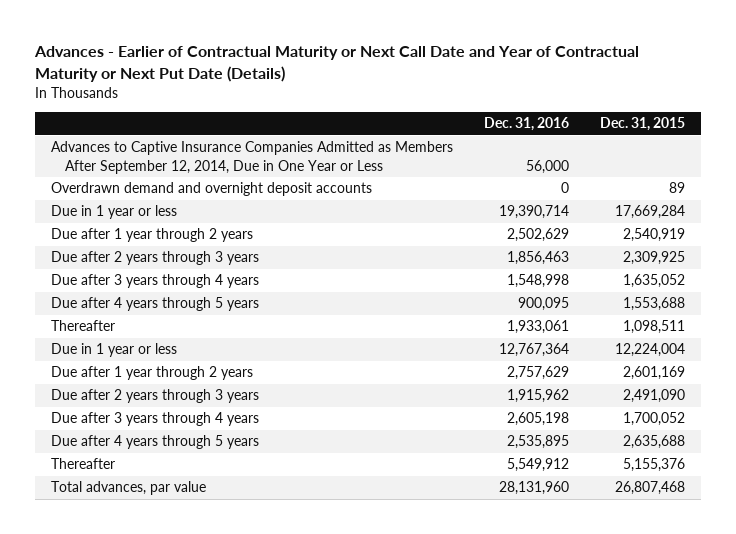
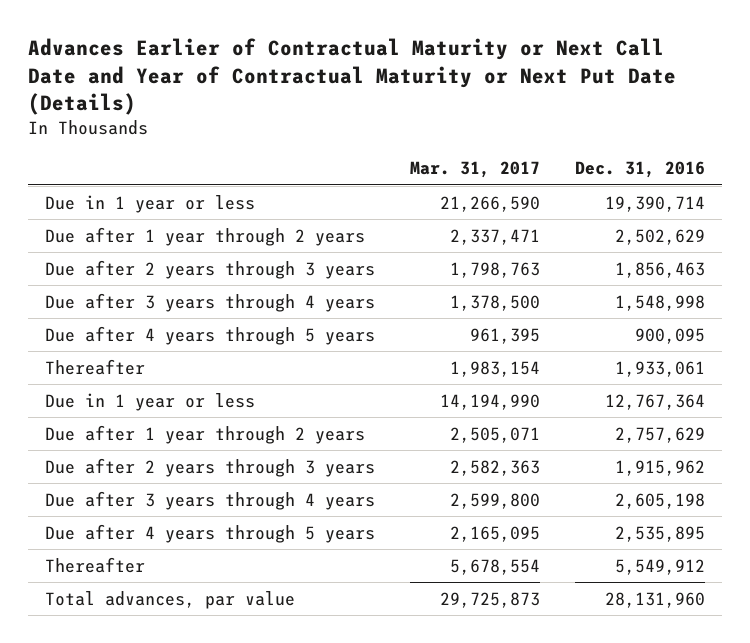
- Advances - Earlier of Contractual Maturity or Next Call Date and Year of Contractual Maturity or Next Put Date (Details)
+ Advances Earlier of Contractual Maturity or Next Call Date and Year of Contractual Maturity or Next Put Date (Details)
- | Dec. 31, 2016 | Dec. 31, 2015
+ | Mar. 31, 2017 | Dec. 31, 2016
- Advances to Captive Insurance Companies Admitted as Members After September 12, 2014, Due in One Year or Less | 56,000 |
- Overdrawn demand and overnight deposit accounts | 0 | 89

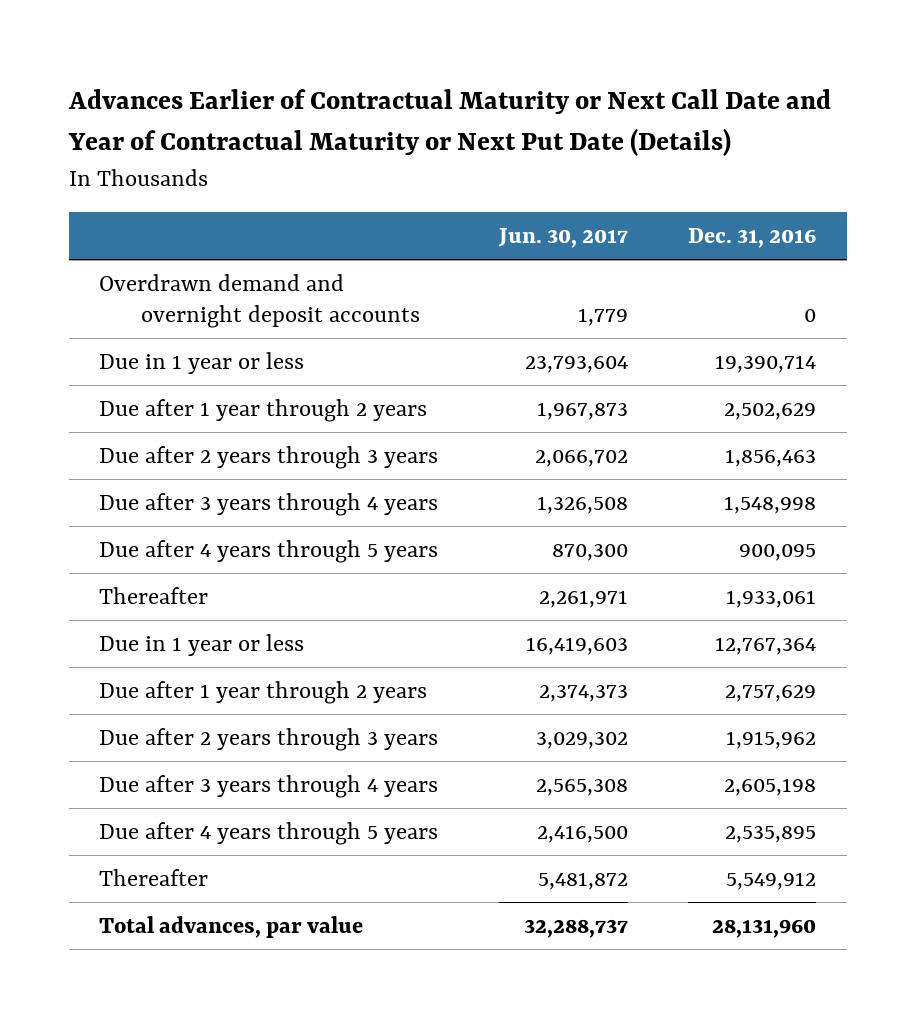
- | Mar. 31, 2017 | Dec. 31, 2016
+ | Jun. 30, 2017 | Dec. 31, 2016
+ Overdrawn demand and overnight deposit accounts | 1,779 | 0

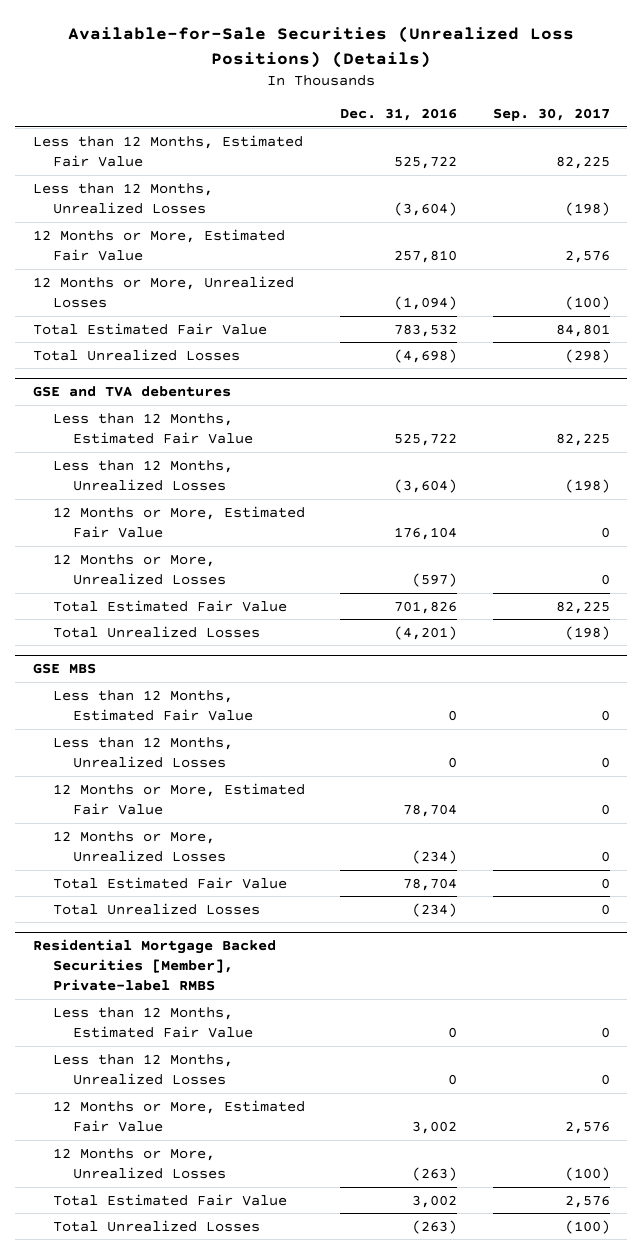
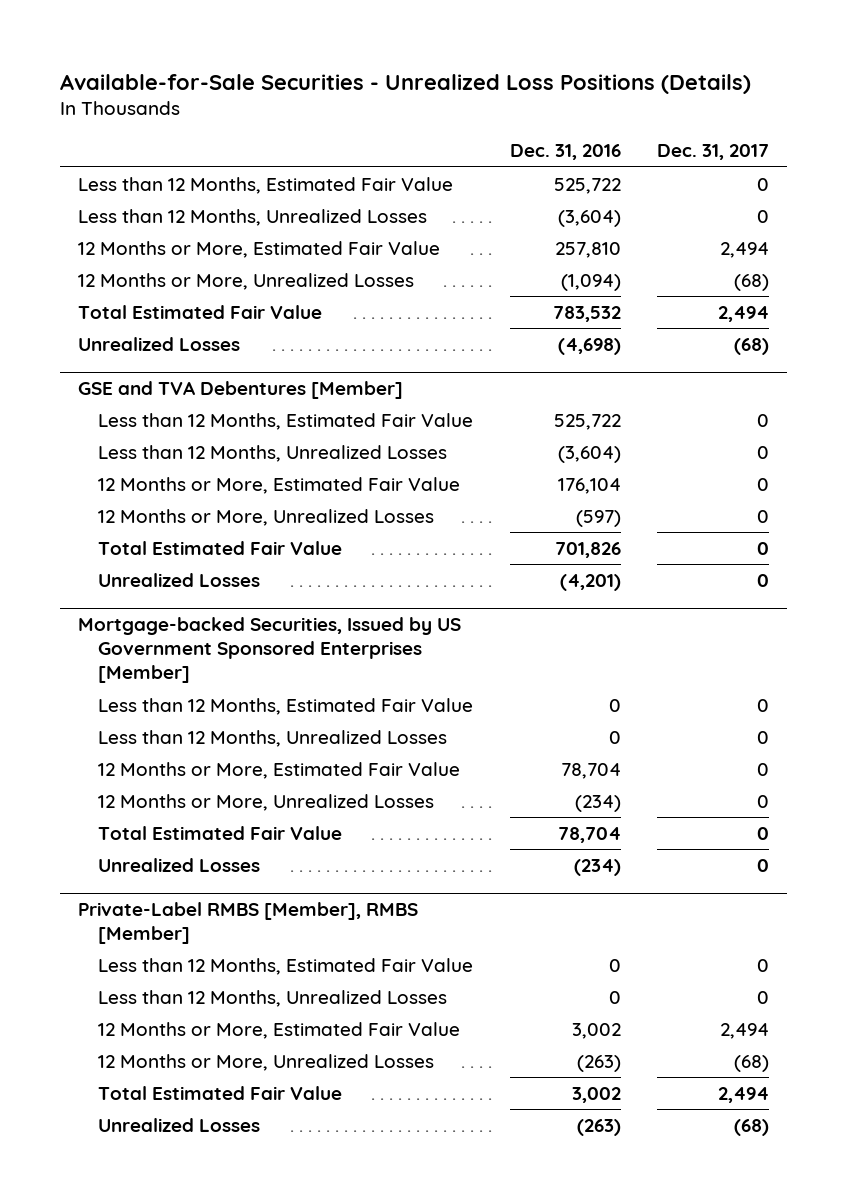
- Available-for-Sale Securities (Unrealized Loss Positions) (Details)
+ Available-for-Sale Securities - Unrealized Loss Positions (Details)
- | Dec. 31, 2016 | Sep. 30, 2017
+ | Dec. 31, 2016 | Dec. 31, 2017
- Total Unrealized Losses | (4,698) | (298)
- GSE and TVA debentures
+ Unrealized Losses | (4,698) | (68)
+ GSE and TVA Debentures [Member]
- Total Unrealized Losses | (4,201) | (198)
- GSE MBS
+ Unrealized Losses | (4,201) | 0
+ Mortgage-backed Securities, Issued by US Government Sponsored Enterprises [Member]
- Total Unrealized Losses | (234) | 0
- Residential Mortgage Backed Securities [Member], Private-label RMBS
+ Unrealized Losses | (234) | 0
+ Private-Label RMBS [Member], RMBS [Member]
- Total Unrealized Losses | (263) | (100)
+ Unrealized Losses | (263) | (68)

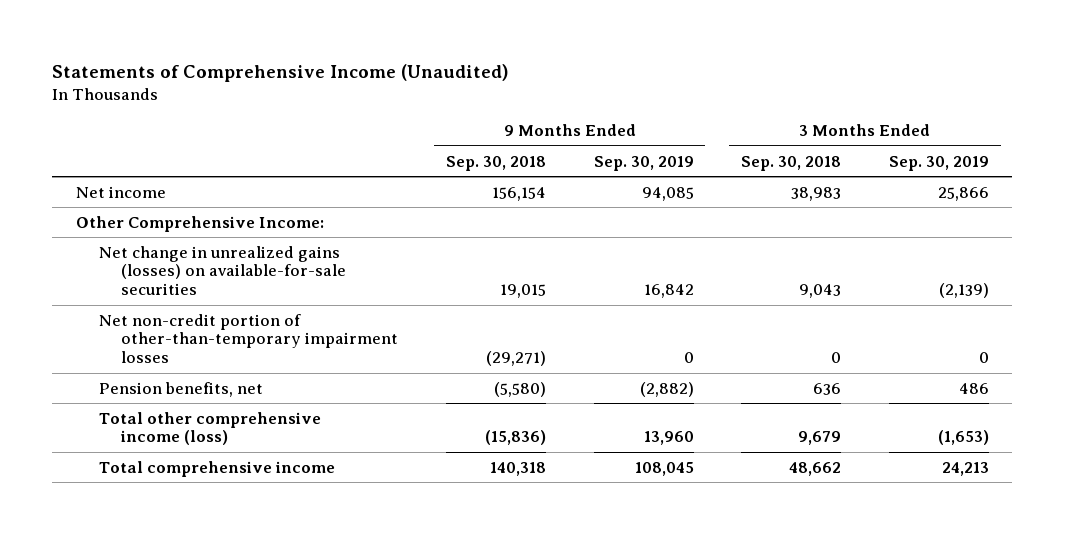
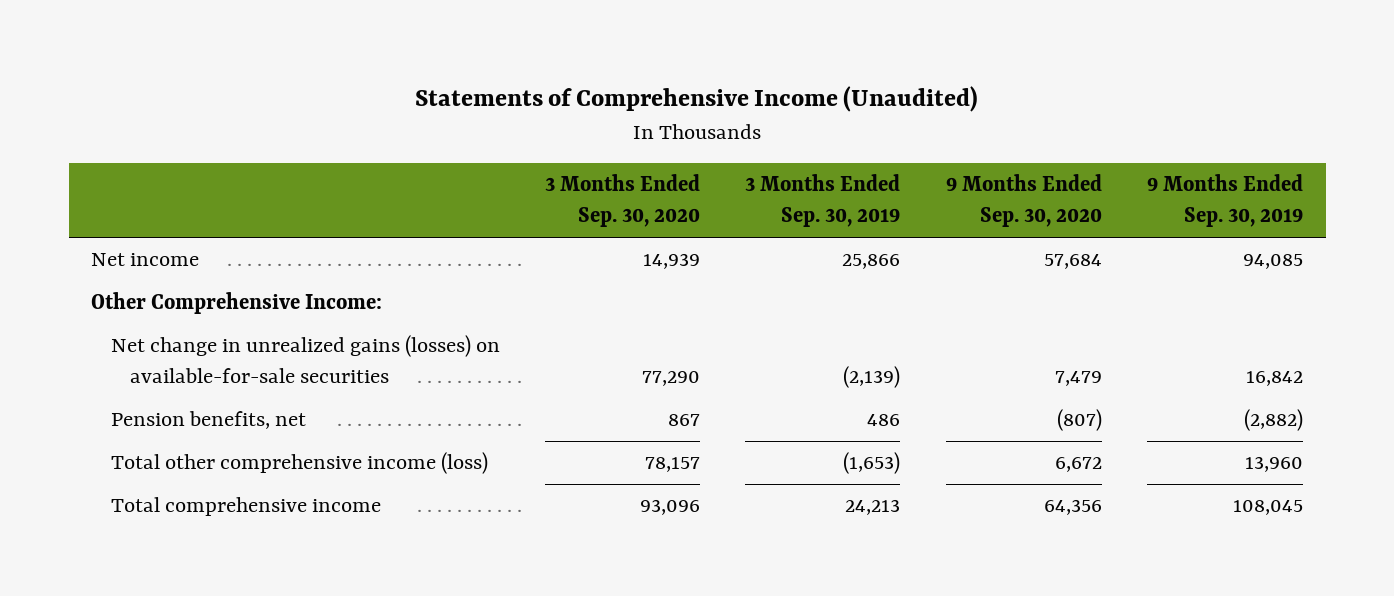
- | 9 Months Ended Sep. 30, 2018 | 9 Months Ended Sep. 30, 2019 | 3 Months Ended Sep. 30, 2018 | 3 Months Ended Sep. 30, 2019
+ | 3 Months Ended Sep. 30, 2020 | 3 Months Ended Sep. 30, 2019 | 9 Months Ended Sep. 30, 2020 | 9 Months Ended Sep. 30, 2019
- Net non-credit portion of other-than-temporary impairment losses | (29,271) | 0 | 0 | 0

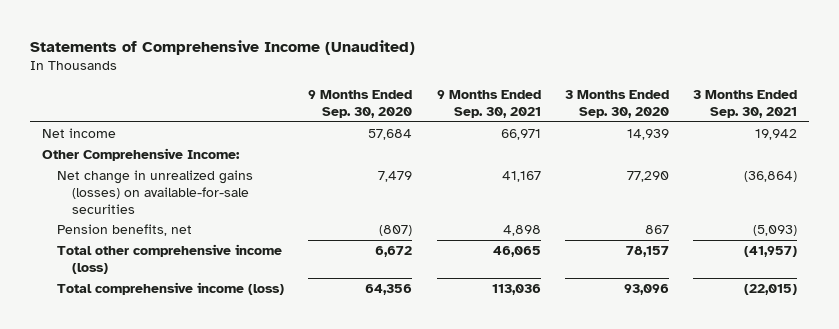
- | 3 Months Ended Sep. 30, 2020 | 3 Months Ended Sep. 30, 2019 | 9 Months Ended Sep. 30, 2020 | 9 Months Ended Sep. 30, 2019
+ | 9 Months Ended Sep. 30, 2020 | 9 Months Ended Sep. 30, 2021 | 3 Months Ended Sep. 30, 2020 | 3 Months Ended Sep. 30, 2021
- Total comprehensive income | 93,096 | 24,213 | 64,356 | 108,045
+ Total comprehensive income (loss) | 64,356 | 113,036 | 93,096 | (22,015)

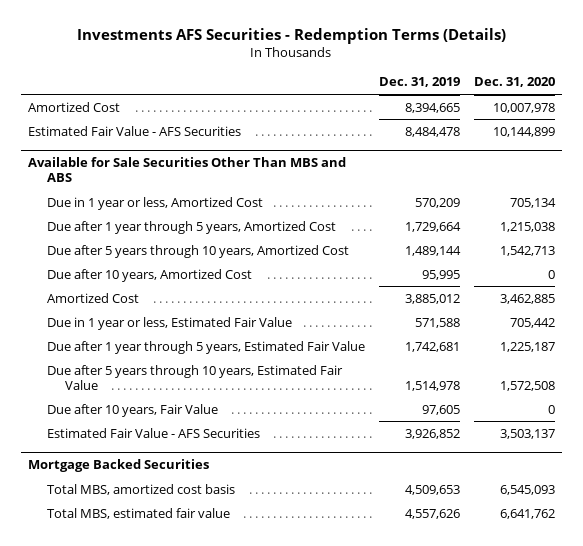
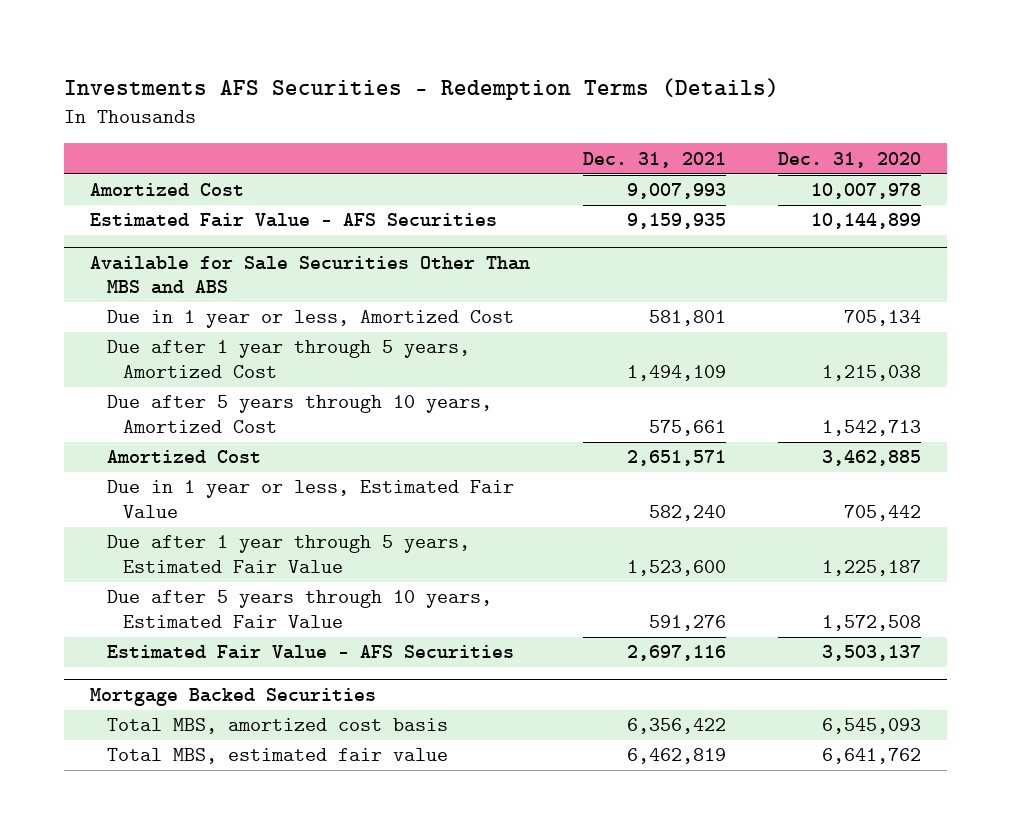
- | Dec. 31, 2019 | Dec. 31, 2020
+ | Dec. 31, 2021 | Dec. 31, 2020
@ Available for Sale Securities Other Than MBS and ABS
- Due after 10 years, Amortized Cost | 95,995 | 0
- Due after 10 years, Fair Value | 97,605 | 0

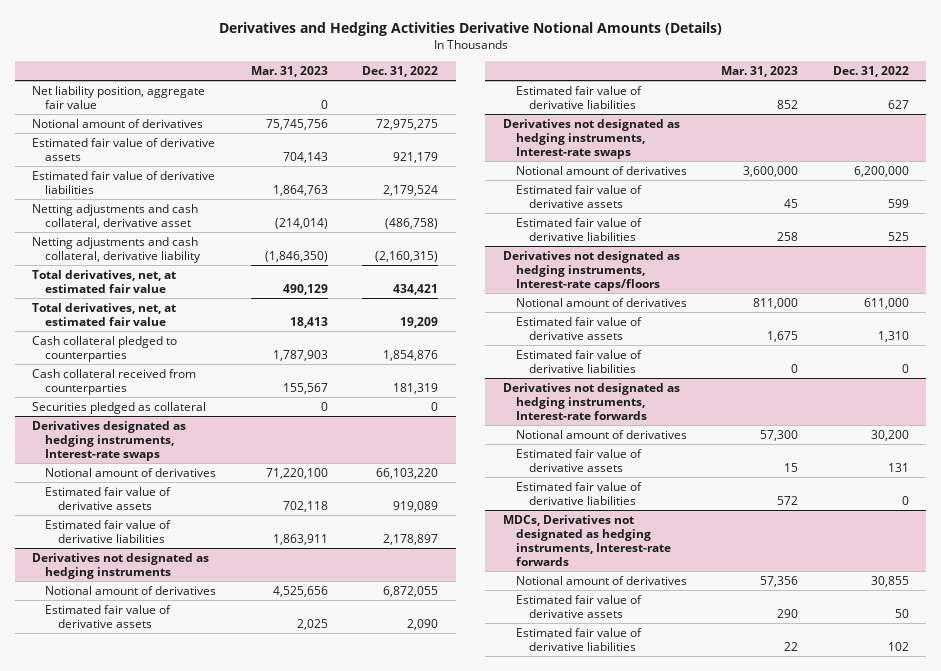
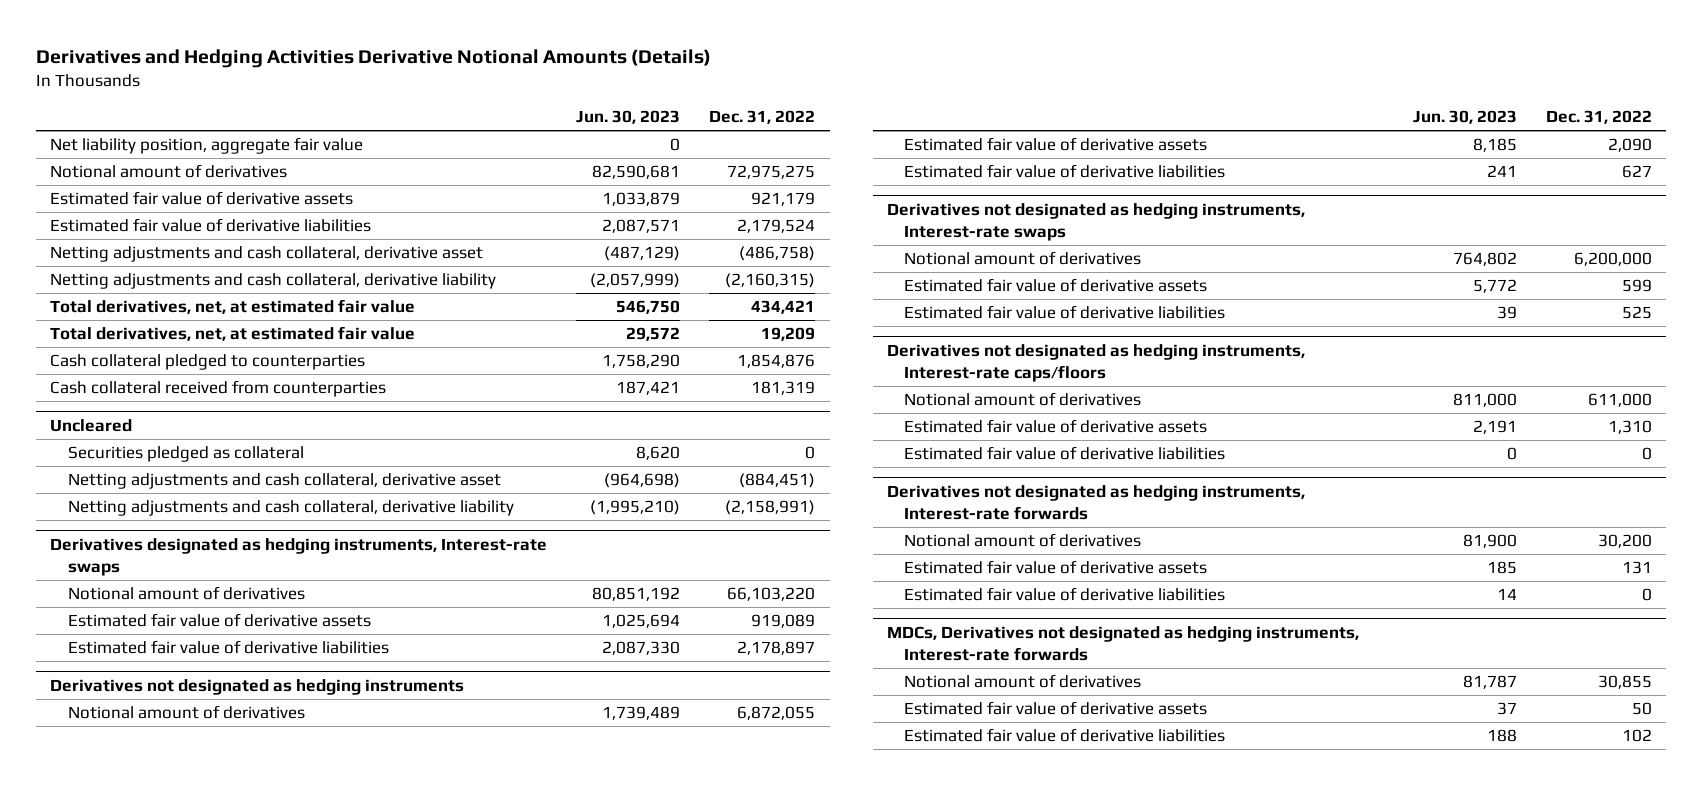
- | Mar. 31, 2023 | Dec. 31, 2022
+ | Jun. 30, 2023 | Dec. 31, 2022
+ Uncleared
+ Netting adjustments and cash collateral, derivative asset | (964,698) | (884,451)
+ Netting adjustments and cash collateral, derivative liability | (1,995,210) | (2,158,991)

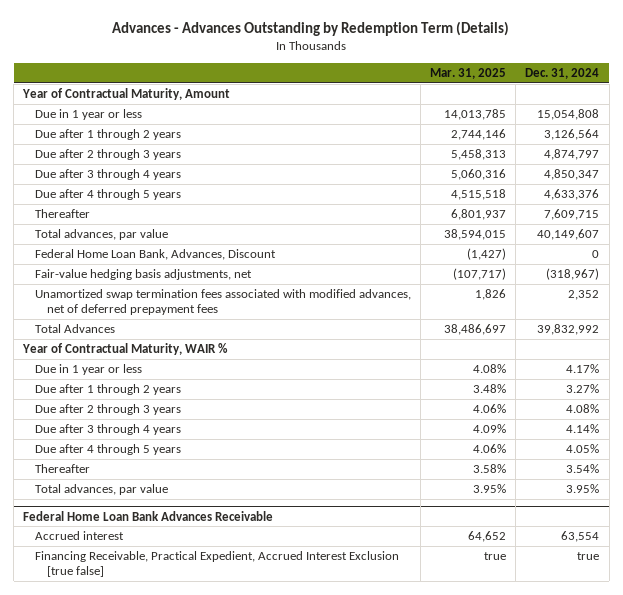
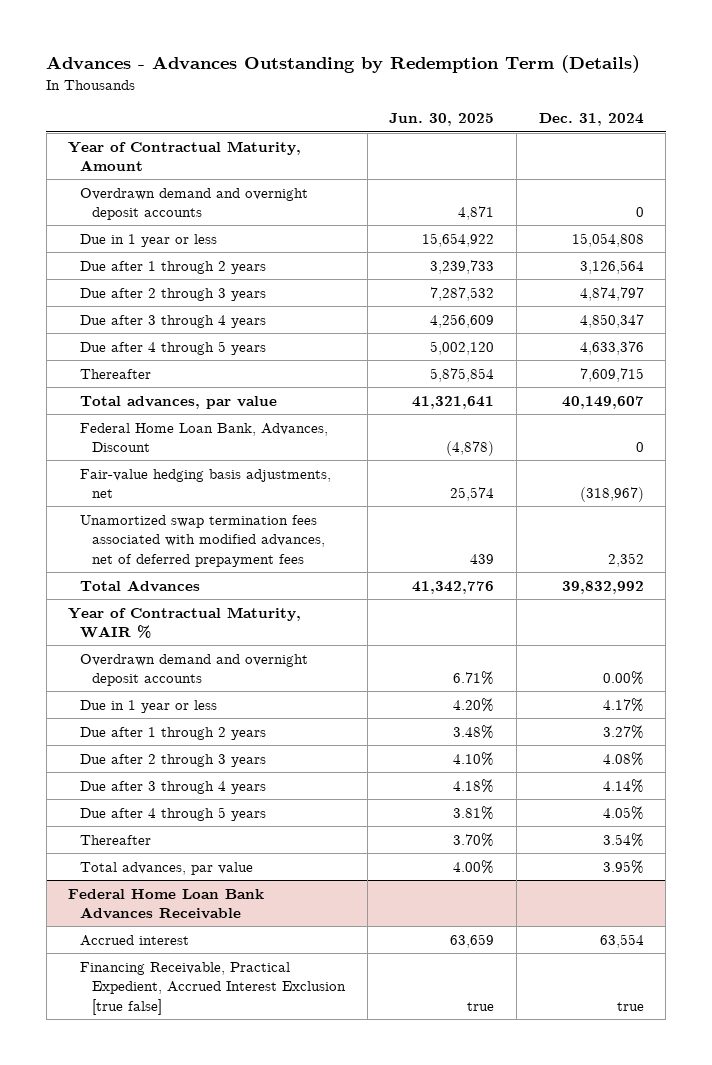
- | Mar. 31, 2025 | Dec. 31, 2024
+ | Jun. 30, 2025 | Dec. 31, 2024
+ Overdrawn demand and overnight deposit accounts | 4,871 | 0
+ Overdrawn demand and overnight deposit accounts | 6.71% | 0.00%

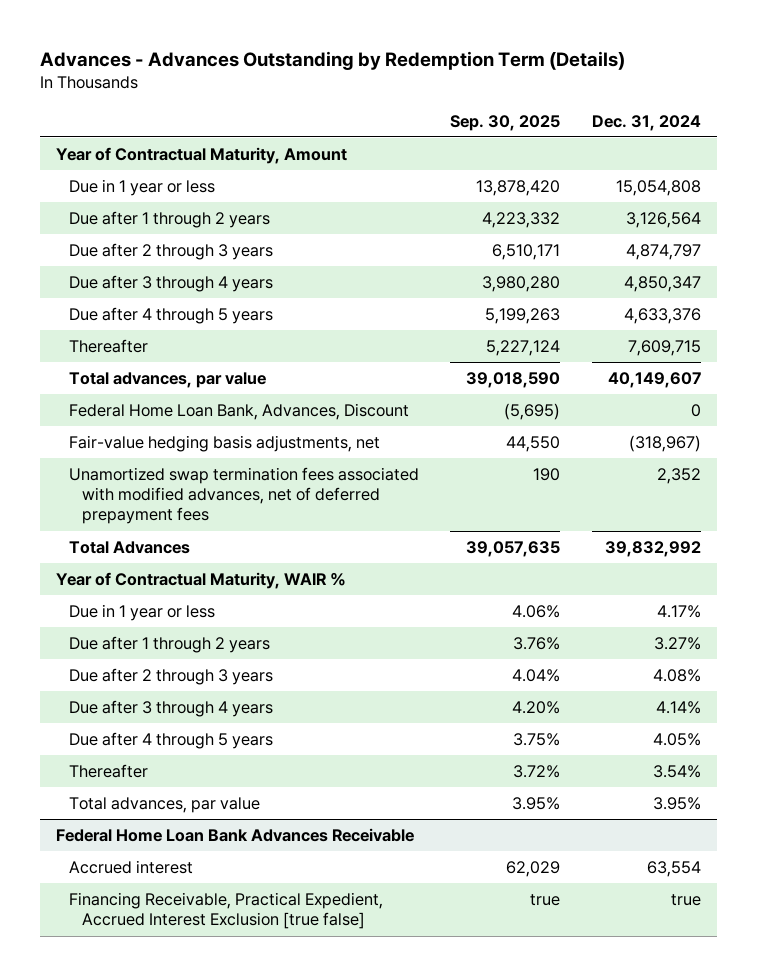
- | Jun. 30, 2025 | Dec. 31, 2024
+ | Sep. 30, 2025 | Dec. 31, 2024
- Overdrawn demand and overnight deposit accounts | 4,871 | 0
- Overdrawn demand and overnight deposit accounts | 6.71% | 0.00%

